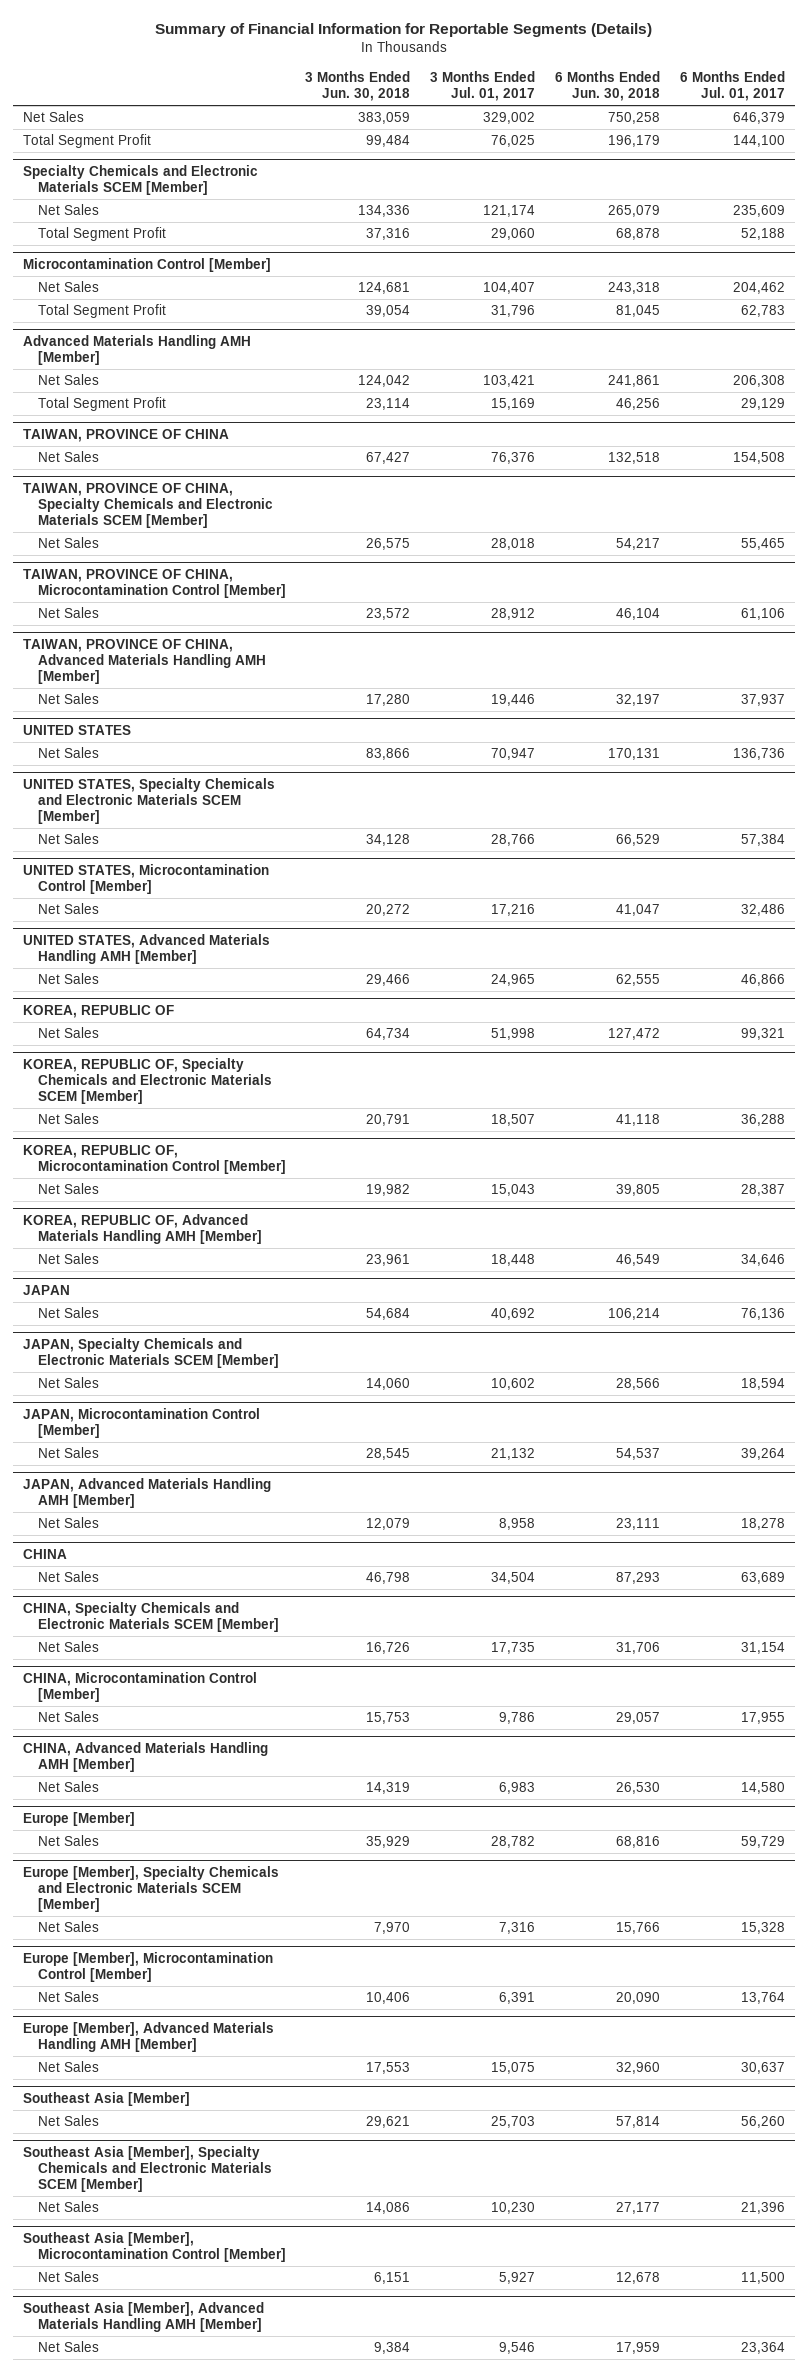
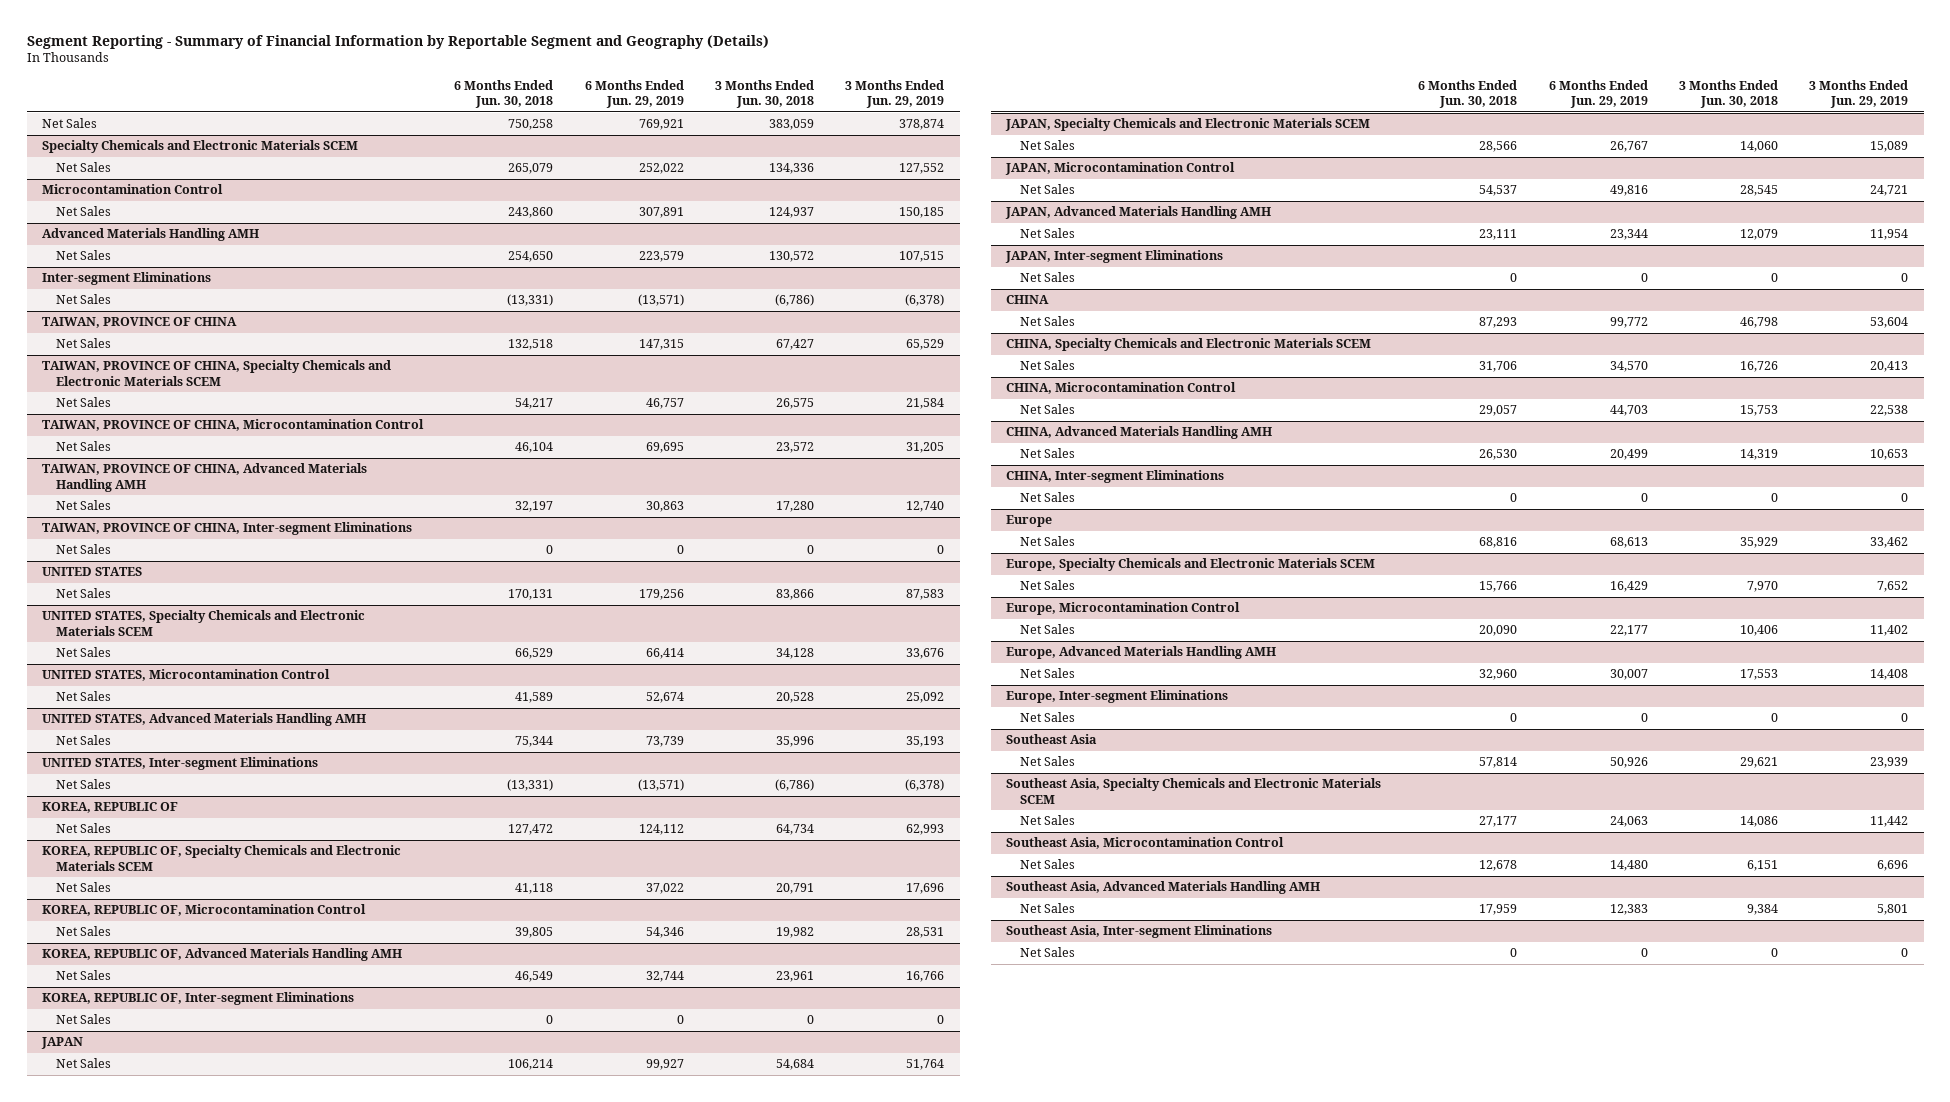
- Summary of Financial Information for Reportable Segments (Details)
+ Segment Reporting - Summary of Financial Information by Reportable Segment and Geography (Details)
- | 3 Months Ended Jun. 30, 2018 | 3 Months Ended Jul. 01, 2017 | 6 Months Ended Jun. 30, 2018 | 6 Months Ended Jul. 01, 2017
+ | 6 Months Ended Jun. 30, 2018 | 6 Months Ended Jun. 29, 2019 | 3 Months Ended Jun. 30, 2018 | 3 Months Ended Jun. 29, 2019
- Total Segment Profit | 99,484 | 76,025 | 196,179 | 144,100
- Specialty Chemicals and Electronic Materials SCEM [Member]
+ Specialty Chemicals and Electronic Materials SCEM
- Total Segment Profit | 37,316 | 29,060 | 68,878 | 52,188
- Microcontamination Control [Member]
- Net Sales | 124,681 | 104,407 | 243,318 | 204,462
- Total Segment Profit | 39,054 | 31,796 | 81,045 | 62,783
- Advanced Materials Handling AMH [Member]
- Net Sales | 124,042 | 103,421 | 241,861 | 206,308
- Total Segment Profit | 23,114 | 15,169 | 46,256 | 29,129
+ Microcontamination Control
+ Net Sales | 243,860 | 307,891 | 124,937 | 150,185
+ Advanced Materials Handling AMH
+ Net Sales | 254,650 | 223,579 | 130,572 | 107,515
+ Inter-segment Eliminations
+ Net Sales | (13,331) | (13,571) | (6,786) | (6,378)
- TAIWAN, PROVINCE OF CHINA, Specialty Chemicals and Electronic Materials SCEM [Member]
+ TAIWAN, PROVINCE OF CHINA, Specialty Chemicals and Electronic Materials SCEM
- TAIWAN, PROVINCE OF CHINA, Microcontamination Control [Member]
+ TAIWAN, PROVINCE OF CHINA, Microcontamination Control
- TAIWAN, PROVINCE OF CHINA, Advanced Materials Handling AMH [Member]
+ TAIWAN, PROVINCE OF CHINA, Advanced Materials Handling AMH
+ TAIWAN, PROVINCE OF CHINA, Inter-segment Eliminations
+ Net Sales | 0 | 0 | 0 | 0
- UNITED STATES, Specialty Chemicals and Electronic Materials SCEM [Member]
+ UNITED STATES, Specialty Chemicals and Electronic Materials SCEM
- UNITED STATES, Microcontamination Control [Member]
- Net Sales | 20,272 | 17,216 | 41,047 | 32,486
- UNITED STATES, Advanced Materials Handling AMH [Member]
- Net Sales | 29,466 | 24,965 | 62,555 | 46,866
+ UNITED STATES, Microcontamination Control
+ Net Sales | 41,589 | 52,674 | 20,528 | 25,092
+ UNITED STATES, Advanced Materials Handling AMH
+ Net Sales | 75,344 | 73,739 | 35,996 | 35,193
+ UNITED STATES, Inter-segment Eliminations
+ Net Sales | (13,331) | (13,571) | (6,786) | (6,378)
- KOREA, REPUBLIC OF, Specialty Chemicals and Electronic Materials SCEM [Member]
+ KOREA, REPUBLIC OF, Specialty Chemicals and Electronic Materials SCEM
- KOREA, REPUBLIC OF, Microcontamination Control [Member]
+ KOREA, REPUBLIC OF, Microcontamination Control
- KOREA, REPUBLIC OF, Advanced Materials Handling AMH [Member]
+ KOREA, REPUBLIC OF, Advanced Materials Handling AMH
+ KOREA, REPUBLIC OF, Inter-segment Eliminations
+ Net Sales | 0 | 0 | 0 | 0
- JAPAN, Specialty Chemicals and Electronic Materials SCEM [Member]
+ JAPAN, Specialty Chemicals and Electronic Materials SCEM
- JAPAN, Microcontamination Control [Member]
+ JAPAN, Microcontamination Control
- JAPAN, Advanced Materials Handling AMH [Member]
+ JAPAN, Advanced Materials Handling AMH
+ JAPAN, Inter-segment Eliminations
+ Net Sales | 0 | 0 | 0 | 0
- CHINA, Specialty Chemicals and Electronic Materials SCEM [Member]
+ CHINA, Specialty Chemicals and Electronic Materials SCEM
- CHINA, Microcontamination Control [Member]
+ CHINA, Microcontamination Control
- CHINA, Advanced Materials Handling AMH [Member]
+ CHINA, Advanced Materials Handling AMH
- Europe [Member]
+ CHINA, Inter-segment Eliminations
+ Net Sales | 0 | 0 | 0 | 0
+ Europe
- Europe [Member], Specialty Chemicals and Electronic Materials SCEM [Member]
+ Europe, Specialty Chemicals and Electronic Materials SCEM
- Europe [Member], Microcontamination Control [Member]
+ Europe, Microcontamination Control
- Europe [Member], Advanced Materials Handling AMH [Member]
+ Europe, Advanced Materials Handling AMH
- Southeast Asia [Member]
+ Europe, Inter-segment Eliminations
+ Net Sales | 0 | 0 | 0 | 0
+ Southeast Asia
- Southeast Asia [Member], Specialty Chemicals and Electronic Materials SCEM [Member]
+ Southeast Asia, Specialty Chemicals and Electronic Materials SCEM
- Southeast Asia [Member], Microcontamination Control [Member]
+ Southeast Asia, Microcontamination Control
- Southeast Asia [Member], Advanced Materials Handling AMH [Member]
+ Southeast Asia, Advanced Materials Handling AMH
+ Southeast Asia, Inter-segment Eliminations
+ Net Sales | 0 | 0 | 0 | 0

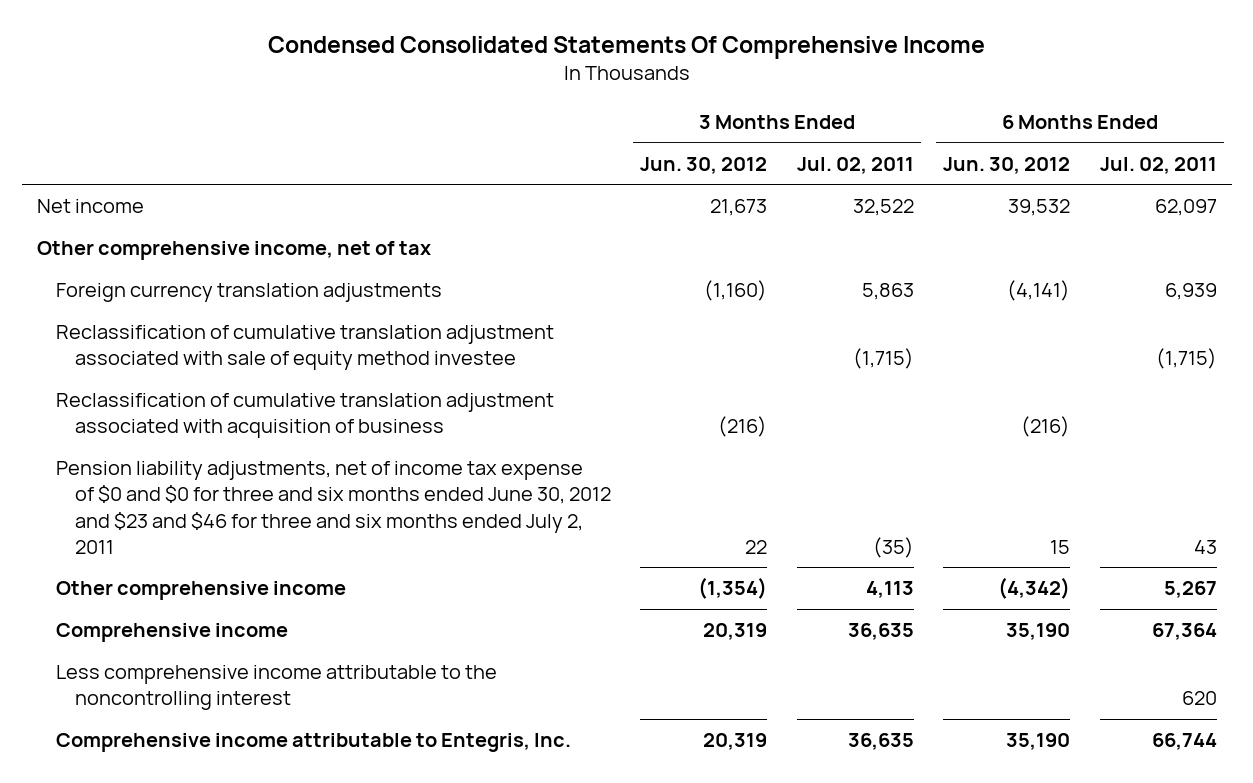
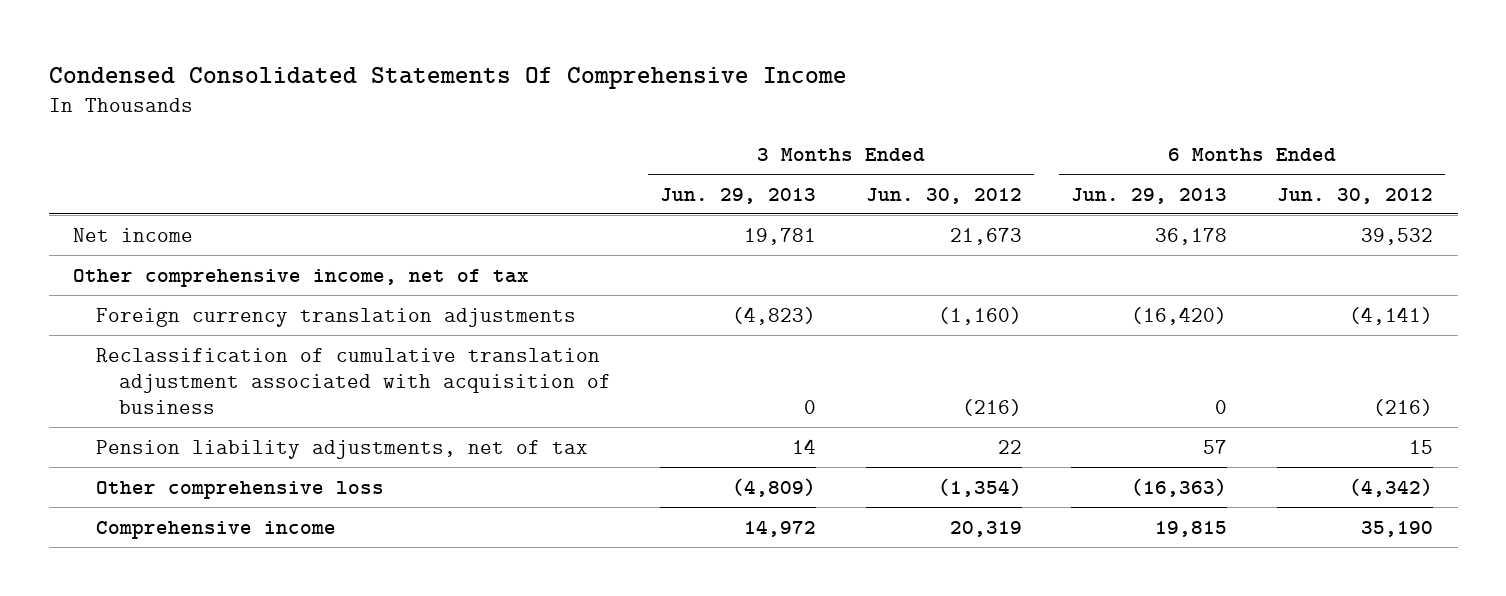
- | 3 Months Ended Jun. 30, 2012 | 3 Months Ended Jul. 02, 2011 | 6 Months Ended Jun. 30, 2012 | 6 Months Ended Jul. 02, 2011
+ | 3 Months Ended Jun. 29, 2013 | 3 Months Ended Jun. 30, 2012 | 6 Months Ended Jun. 29, 2013 | 6 Months Ended Jun. 30, 2012
- Reclassification of cumulative translation adjustment associated with sale of equity method investee | | (1,715) | | (1,715)
- Pension liability adjustments, net of income tax expense of $0 and $0 for three and six months ended June 30, 2012 and $23 and $46 for three and six months ended July 2, 2011 | 22 | (35) | 15 | 43
- Other comprehensive income | (1,354) | 4,113 | (4,342) | 5,267
+ Pension liability adjustments, net of tax | 14 | 22 | 57 | 15
+ Other comprehensive loss | (4,809) | (1,354) | (16,363) | (4,342)
- Less comprehensive income attributable to the noncontrolling interest | | | | 620
- Comprehensive income attributable to Entegris, Inc. | 20,319 | 36,635 | 35,190 | 66,744

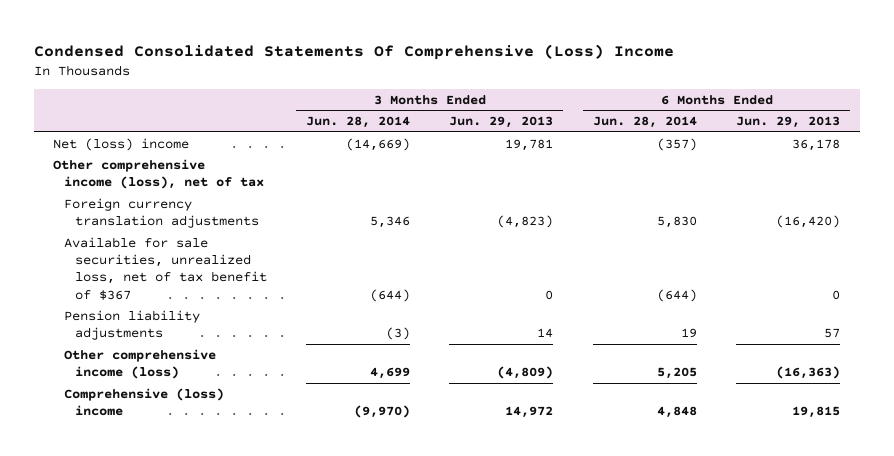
- Condensed Consolidated Statements Of Comprehensive Income
+ Condensed Consolidated Statements Of Comprehensive (Loss) Income
- | 3 Months Ended Jun. 29, 2013 | 3 Months Ended Jun. 30, 2012 | 6 Months Ended Jun. 29, 2013 | 6 Months Ended Jun. 30, 2012
+ | 3 Months Ended Jun. 28, 2014 | 3 Months Ended Jun. 29, 2013 | 6 Months Ended Jun. 28, 2014 | 6 Months Ended Jun. 29, 2013
- Net income | 19,781 | 21,673 | 36,178 | 39,532
- Other comprehensive income, net of tax
+ Net (loss) income | (14,669) | 19,781 | (357) | 36,178
+ Other comprehensive income (loss), net of tax
- Reclassification of cumulative translation adjustment associated with acquisition of business | 0 | (216) | 0 | (216)
- Pension liability adjustments, net of tax | 14 | 22 | 57 | 15
- Other comprehensive loss | (4,809) | (1,354) | (16,363) | (4,342)
- Comprehensive income | 14,972 | 20,319 | 19,815 | 35,190
+ Available for sale securities, unrealized loss, net of tax benefit of $367 | (644) | 0 | (644) | 0
+ Pension liability adjustments | (3) | 14 | 19 | 57
+ Other comprehensive income (loss) | 4,699 | (4,809) | 5,205 | (16,363)
+ Comprehensive (loss) income | (9,970) | 14,972 | 4,848 | 19,815

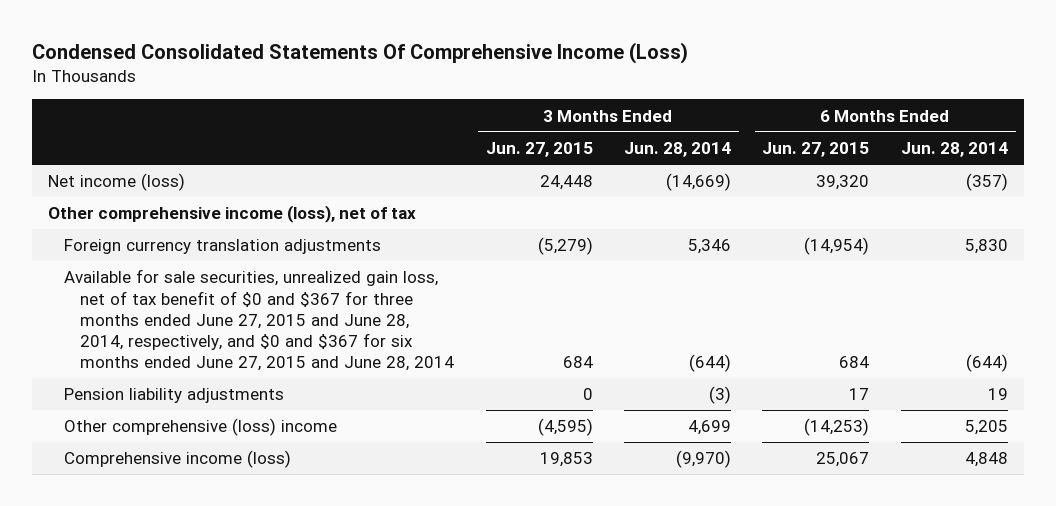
- Condensed Consolidated Statements Of Comprehensive (Loss) Income
+ Condensed Consolidated Statements Of Comprehensive Income (Loss)
- | 3 Months Ended Jun. 28, 2014 | 3 Months Ended Jun. 29, 2013 | 6 Months Ended Jun. 28, 2014 | 6 Months Ended Jun. 29, 2013
+ | 3 Months Ended Jun. 27, 2015 | 3 Months Ended Jun. 28, 2014 | 6 Months Ended Jun. 27, 2015 | 6 Months Ended Jun. 28, 2014
- Net (loss) income | (14,669) | 19,781 | (357) | 36,178
+ Net income (loss) | 24,448 | (14,669) | 39,320 | (357)
- Available for sale securities, unrealized loss, net of tax benefit of $367 | (644) | 0 | (644) | 0
+ Available for sale securities, unrealized gain loss, net of tax benefit of $0 and $367 for three months ended June 27, 2015 and June 28, 2014, respectively, and $0 and $367 for six months ended June 27, 2015 and June 28, 2014 | 684 | (644) | 684 | (644)
- Other comprehensive income (loss) | 4,699 | (4,809) | 5,205 | (16,363)
- Comprehensive (loss) income | (9,970) | 14,972 | 4,848 | 19,815
+ Other comprehensive (loss) income | (4,595) | 4,699 | (14,253) | 5,205
+ Comprehensive income (loss) | 19,853 | (9,970) | 25,067 | 4,848

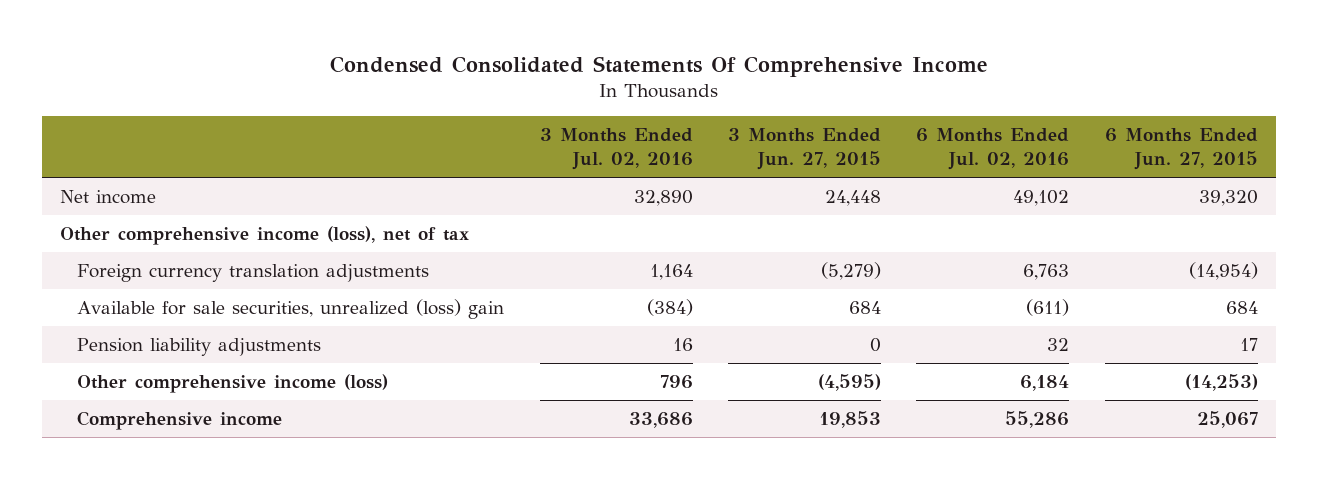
- Condensed Consolidated Statements Of Comprehensive Income (Loss)
+ Condensed Consolidated Statements Of Comprehensive Income
- | 3 Months Ended Jun. 27, 2015 | 3 Months Ended Jun. 28, 2014 | 6 Months Ended Jun. 27, 2015 | 6 Months Ended Jun. 28, 2014
+ | 3 Months Ended Jul. 02, 2016 | 3 Months Ended Jun. 27, 2015 | 6 Months Ended Jul. 02, 2016 | 6 Months Ended Jun. 27, 2015
- Net income (loss) | 24,448 | (14,669) | 39,320 | (357)
+ Net income | 32,890 | 24,448 | 49,102 | 39,320
- Available for sale securities, unrealized gain loss, net of tax benefit of $0 and $367 for three months ended June 27, 2015 and June 28, 2014, respectively, and $0 and $367 for six months ended June 27, 2015 and June 28, 2014 | 684 | (644) | 684 | (644)
+ Available for sale securities, unrealized (loss) gain | (384) | 684 | (611) | 684
- Other comprehensive (loss) income | (4,595) | 4,699 | (14,253) | 5,205
- Comprehensive income (loss) | 19,853 | (9,970) | 25,067 | 4,848
+ Other comprehensive income (loss) | 796 | (4,595) | 6,184 | (14,253)
+ Comprehensive income | 33,686 | 19,853 | 55,286 | 25,067

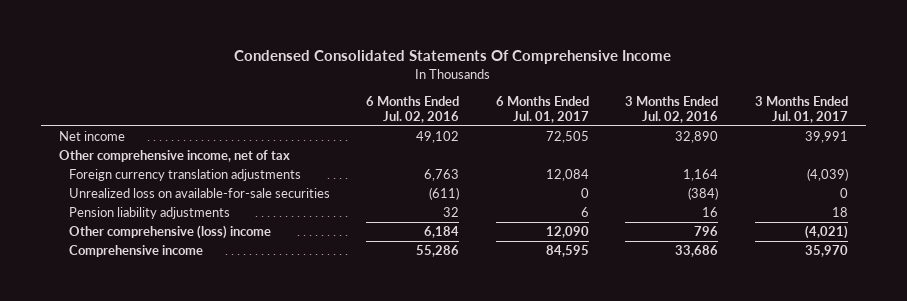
- | 3 Months Ended Jul. 02, 2016 | 3 Months Ended Jun. 27, 2015 | 6 Months Ended Jul. 02, 2016 | 6 Months Ended Jun. 27, 2015
+ | 6 Months Ended Jul. 02, 2016 | 6 Months Ended Jul. 01, 2017 | 3 Months Ended Jul. 02, 2016 | 3 Months Ended Jul. 01, 2017
- Other comprehensive income (loss), net of tax
+ Other comprehensive income, net of tax
- Available for sale securities, unrealized (loss) gain | (384) | 684 | (611) | 684
+ Unrealized loss on available-for-sale securities | (611) | 0 | (384) | 0
- Other comprehensive income (loss) | 796 | (4,595) | 6,184 | (14,253)
+ Other comprehensive (loss) income | 6,184 | 12,090 | 796 | (4,021)

